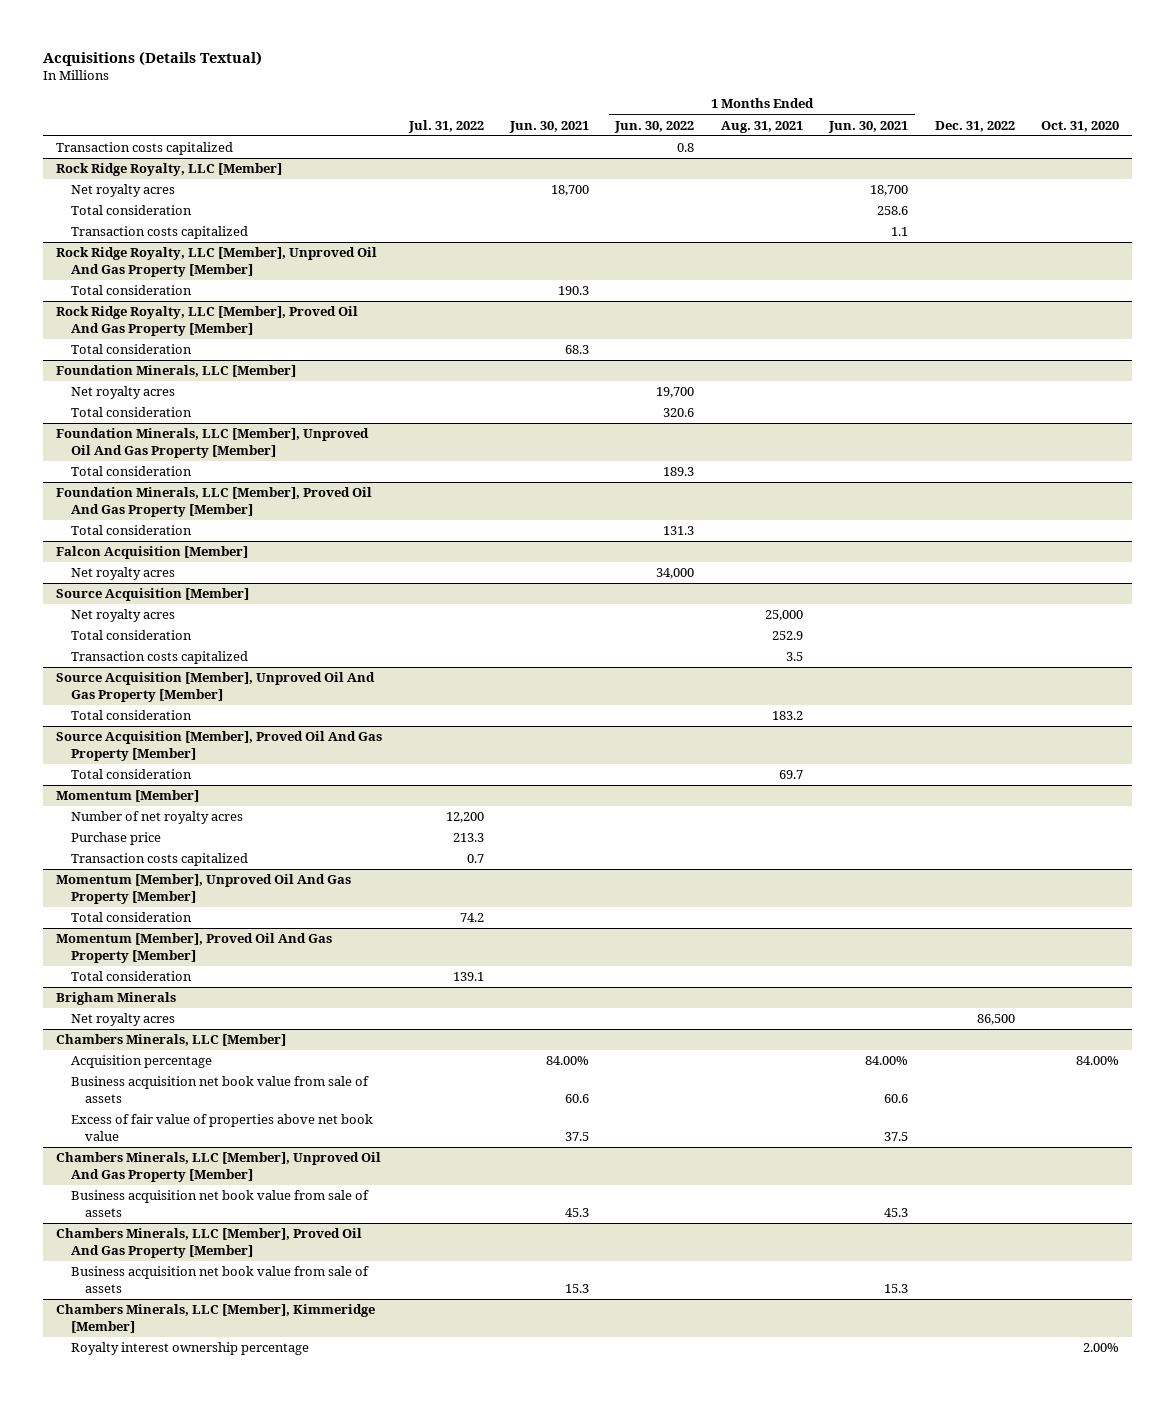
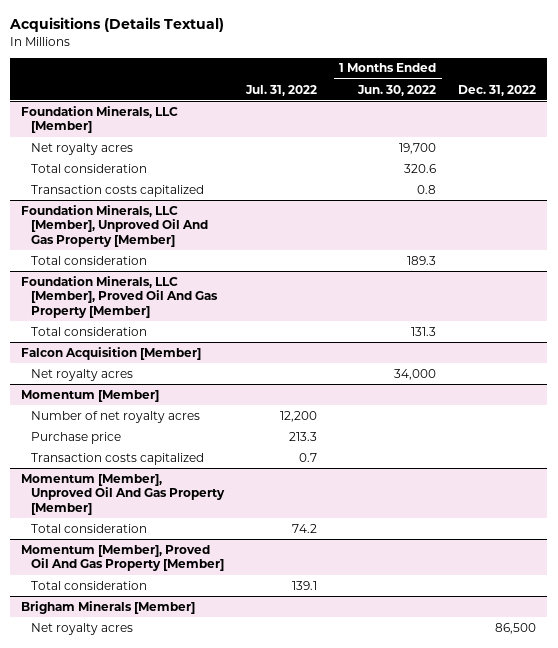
- | Jul. 31, 2022 | Jun. 30, 2021 | 1 Months Ended Jun. 30, 2022 | 1 Months Ended Aug. 31, 2021 | 1 Months Ended Jun. 30, 2021 | Dec. 31, 2022 | Oct. 31, 2020
+ | Jul. 31, 2022 | 1 Months Ended Jun. 30, 2022 | Dec. 31, 2022
- Transaction costs capitalized | | | 0.8 | | | |
- Rock Ridge Royalty, LLC [Member]
- Net royalty acres | | 18,700 | | | 18,700 | |
- Total consideration | | | | | 258.6 | |
- Transaction costs capitalized | | | | | 1.1 | |
- Rock Ridge Royalty, LLC [Member], Unproved Oil And Gas Property [Member]
- Total consideration | | 190.3 | | | | |
- Rock Ridge Royalty, LLC [Member], Proved Oil And Gas Property [Member]
- Total consideration | | 68.3 | | | | |
@ Foundation Minerals, LLC [Member]
+ Transaction costs capitalized | | 0.8 |
- Source Acquisition [Member]
- Net royalty acres | | | | 25,000 | | |
- Total consideration | | | | 252.9 | | |
- Transaction costs capitalized | | | | 3.5 | | |
- Source Acquisition [Member], Unproved Oil And Gas Property [Member]
- Total consideration | | | | 183.2 | | |
- Source Acquisition [Member], Proved Oil And Gas Property [Member]
- Total consideration | | | | 69.7 | | |
- Brigham Minerals
+ Brigham Minerals [Member]
- Chambers Minerals, LLC [Member]
- Acquisition percentage | | 84.00% | | | 84.00% | | 84.00%
- Business acquisition net book value from sale of assets | | 60.6 | | | 60.6 | |
- Excess of fair value of properties above net book value | | 37.5 | | | 37.5 | |
- Chambers Minerals, LLC [Member], Unproved Oil And Gas Property [Member]
- Business acquisition net book value from sale of assets | | 45.3 | | | 45.3 | |
- Chambers Minerals, LLC [Member], Proved Oil And Gas Property [Member]
- Business acquisition net book value from sale of assets | | 15.3 | | | 15.3 | |
- Chambers Minerals, LLC [Member], Kimmeridge [Member]
- Royalty interest ownership percentage | | | | | | | 2.00%

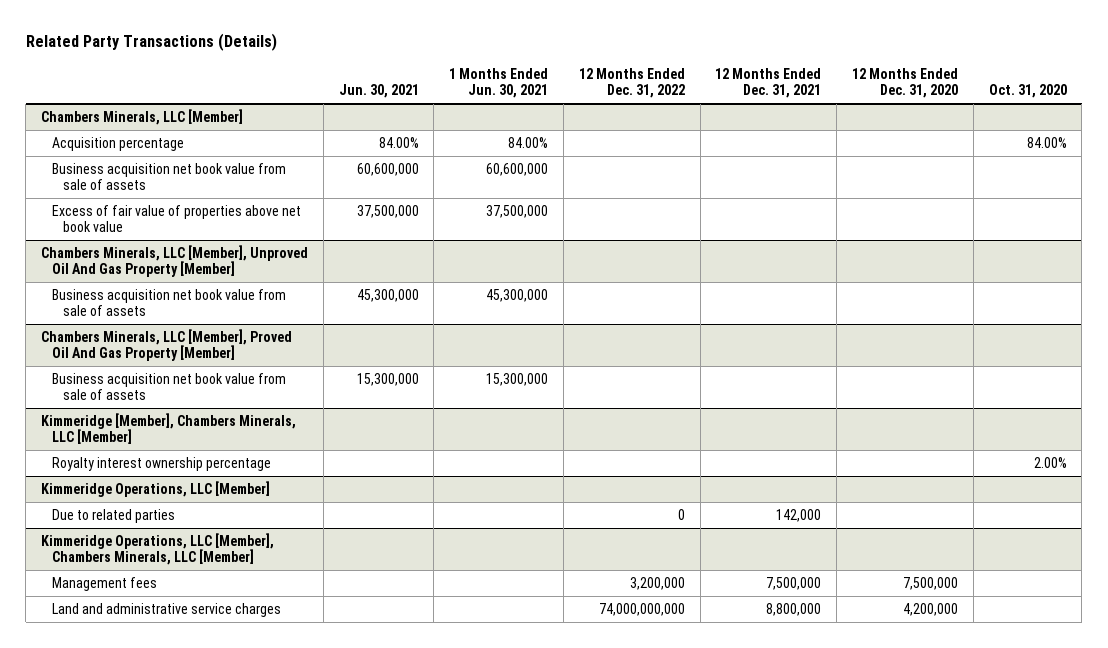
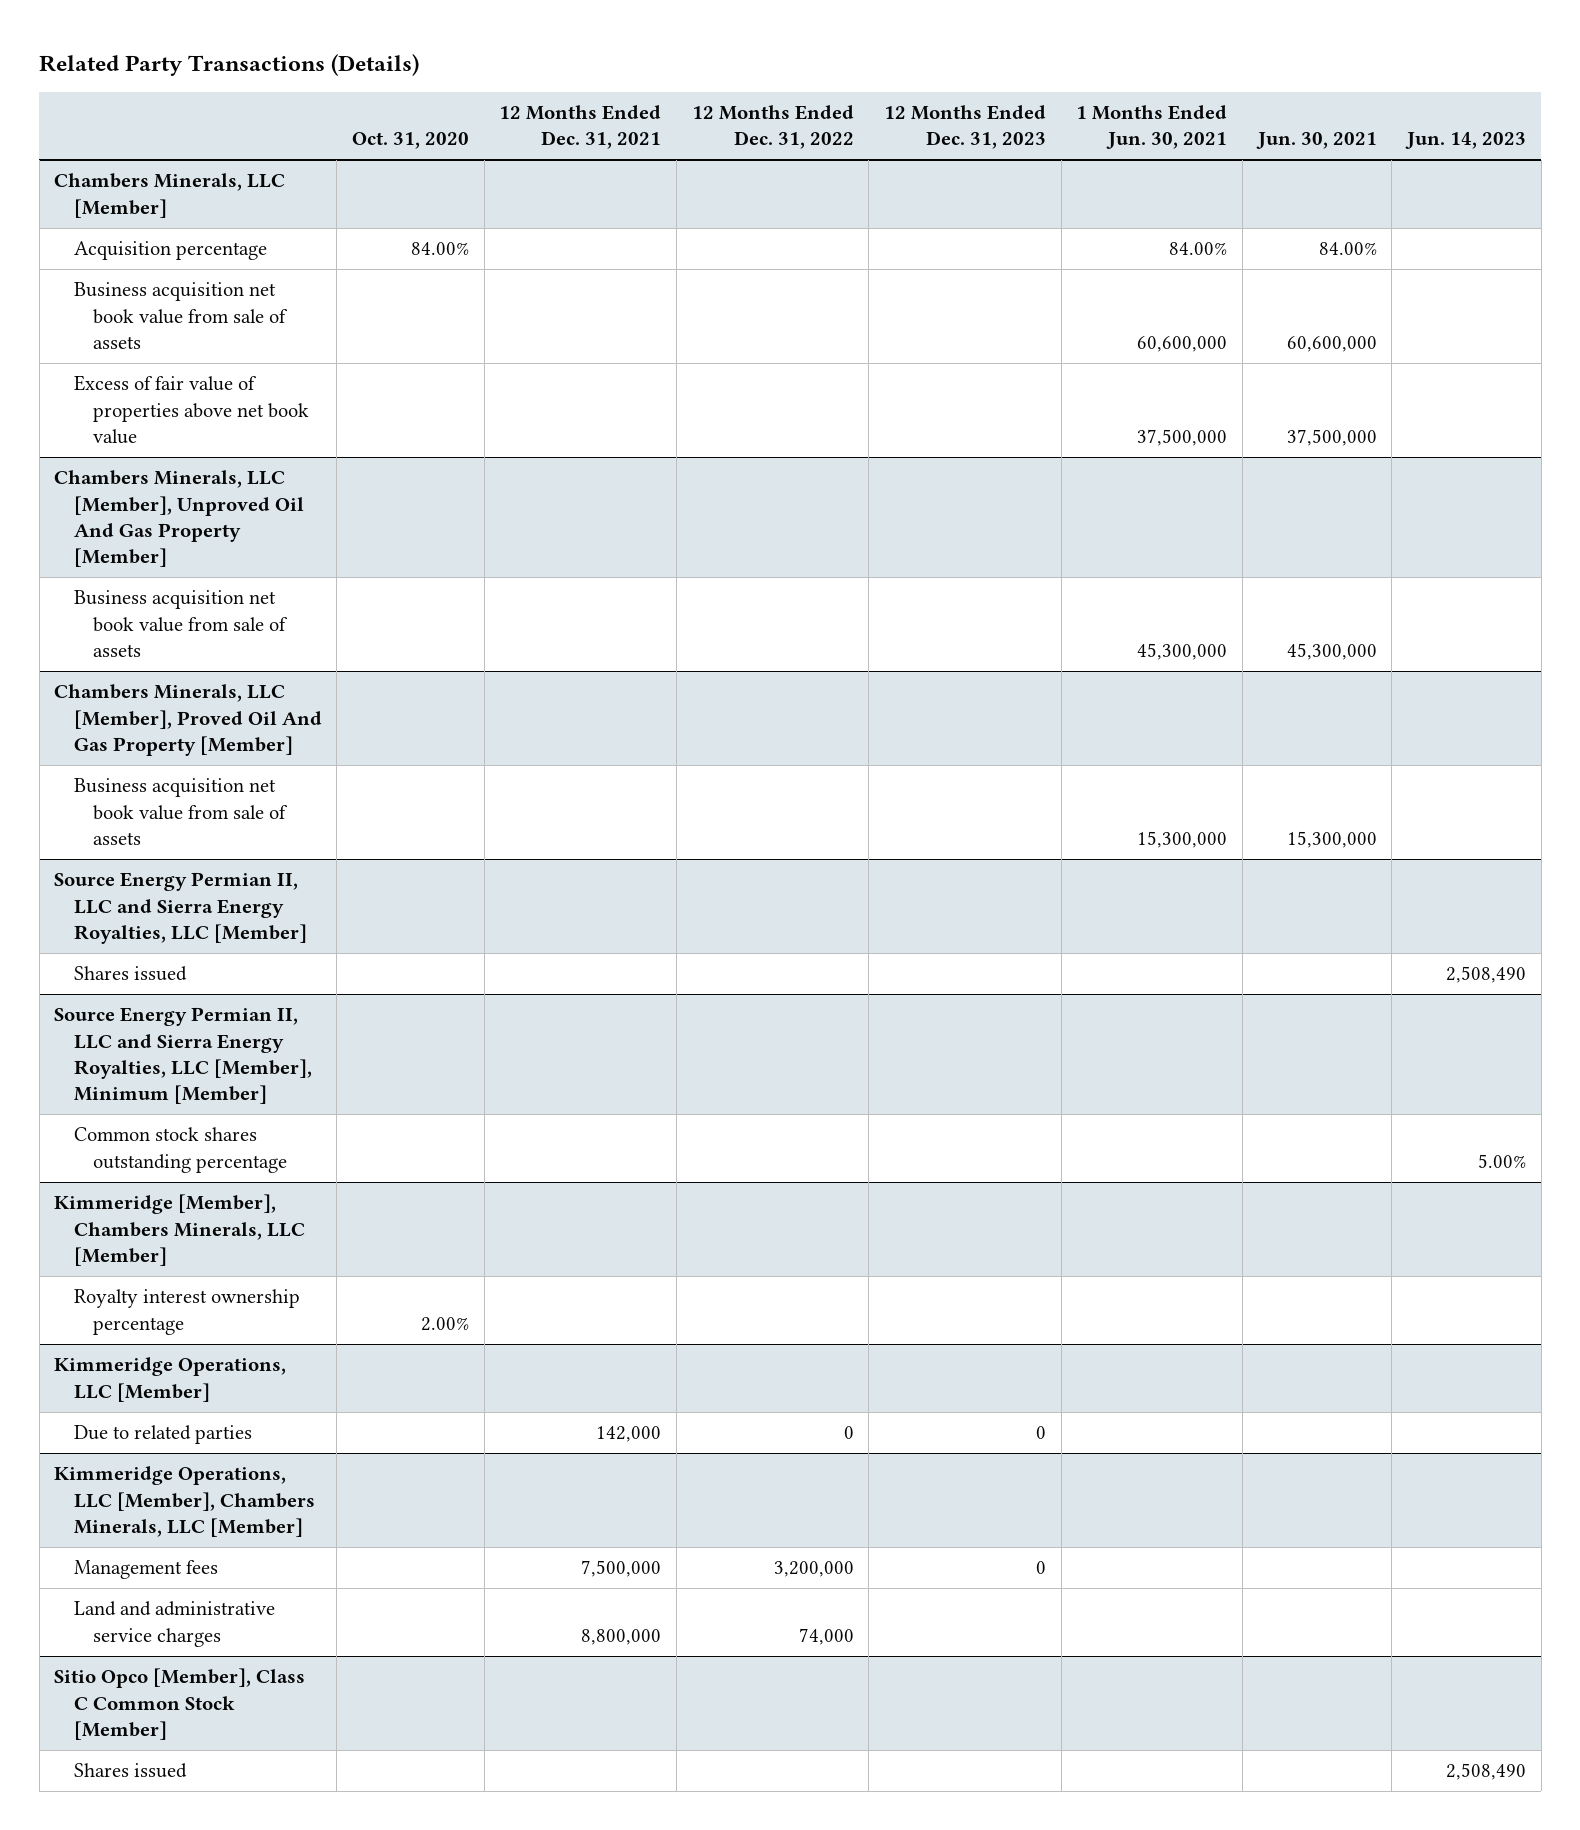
- | Jun. 30, 2021 | 1 Months Ended Jun. 30, 2021 | 12 Months Ended Dec. 31, 2022 | 12 Months Ended Dec. 31, 2021 | 12 Months Ended Dec. 31, 2020 | Oct. 31, 2020
+ | Oct. 31, 2020 | 12 Months Ended Dec. 31, 2021 | 12 Months Ended Dec. 31, 2022 | 12 Months Ended Dec. 31, 2023 | 1 Months Ended Jun. 30, 2021 | Jun. 30, 2021 | Jun. 14, 2023
+ Source Energy Permian II, LLC and Sierra Energy Royalties, LLC [Member]
+ Shares issued | | | | | | | 2,508,490
+ Source Energy Permian II, LLC and Sierra Energy Royalties, LLC [Member], Minimum [Member]
+ Common stock shares outstanding percentage | | | | | | | 5.00%
@ Kimmeridge Operations, LLC [Member], Chambers Minerals, LLC [Member]
- Land and administrative service charges | | | 74,000,000,000 | 8,800,000 | 4,200,000 |
+ Land and administrative service charges | | 8,800,000 | 74,000 | | | |
+ Sitio Opco [Member], Class C Common Stock [Member]
+ Shares issued | | | | | | | 2,508,490

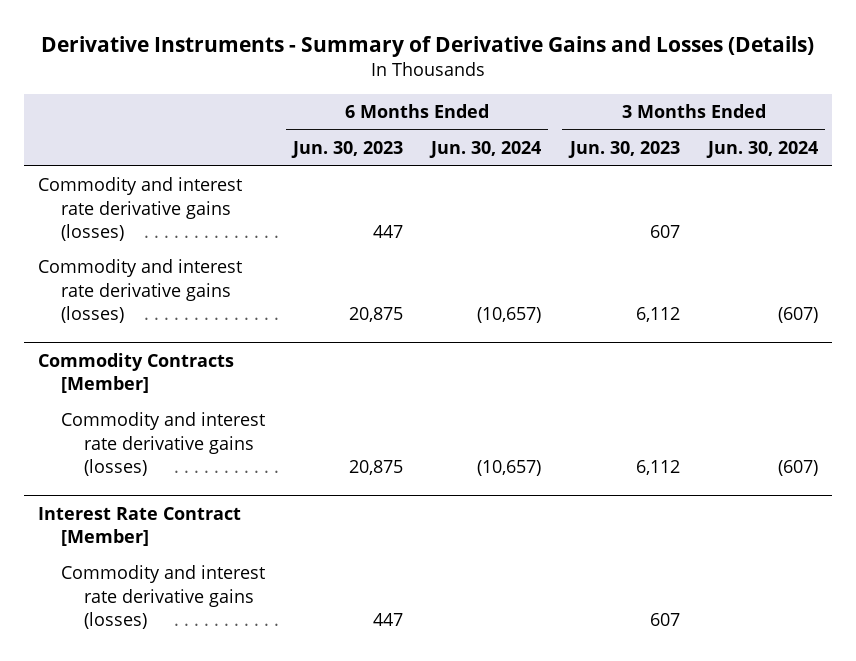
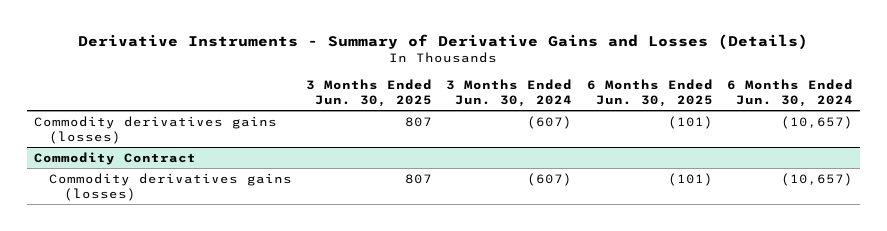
- | 6 Months Ended Jun. 30, 2023 | 6 Months Ended Jun. 30, 2024 | 3 Months Ended Jun. 30, 2023 | 3 Months Ended Jun. 30, 2024
+ | 3 Months Ended Jun. 30, 2025 | 3 Months Ended Jun. 30, 2024 | 6 Months Ended Jun. 30, 2025 | 6 Months Ended Jun. 30, 2024
- Commodity and interest rate derivative gains (losses) | 447 | | 607 |
- Commodity and interest rate derivative gains (losses) | 20,875 | (10,657) | 6,112 | (607)
- Commodity Contracts [Member]
- Commodity and interest rate derivative gains (losses) | 20,875 | (10,657) | 6,112 | (607)
- Interest Rate Contract [Member]
- Commodity and interest rate derivative gains (losses) | 447 | | 607 |
+ Commodity derivatives gains (losses) | 807 | (607) | (101) | (10,657)
+ Commodity Contract
+ Commodity derivatives gains (losses) | 807 | (607) | (101) | (10,657)

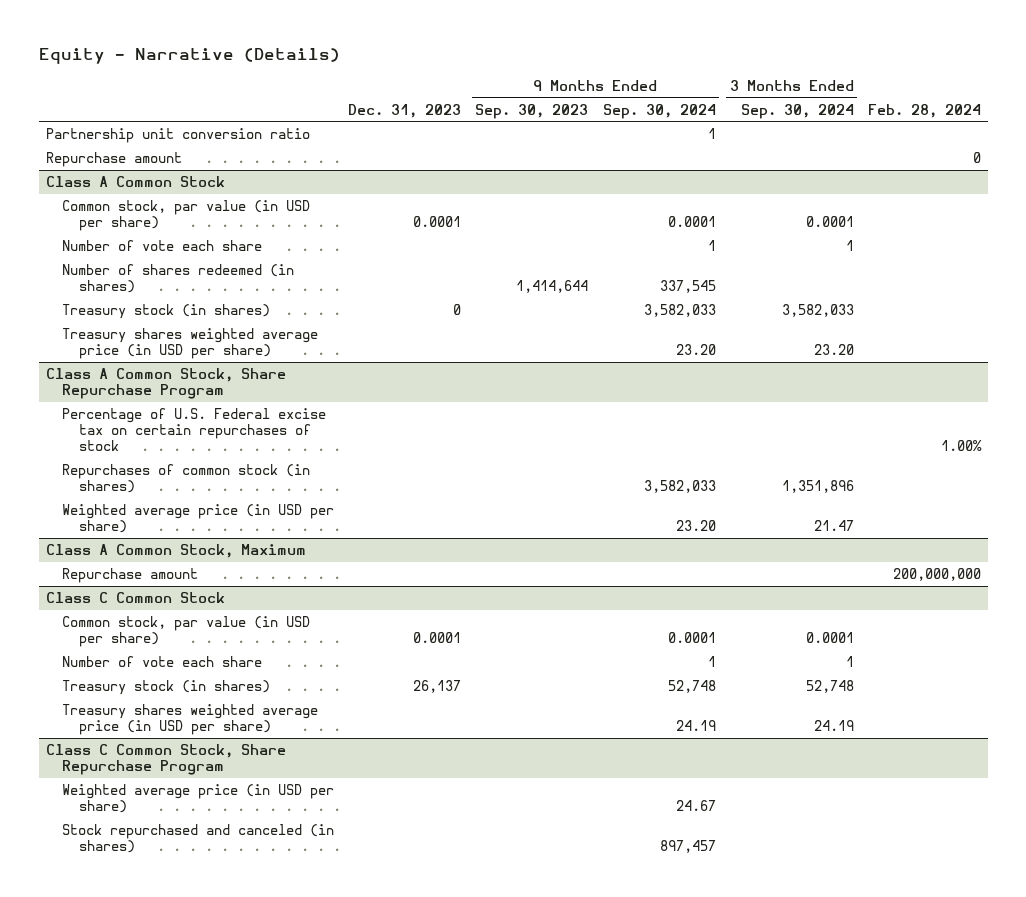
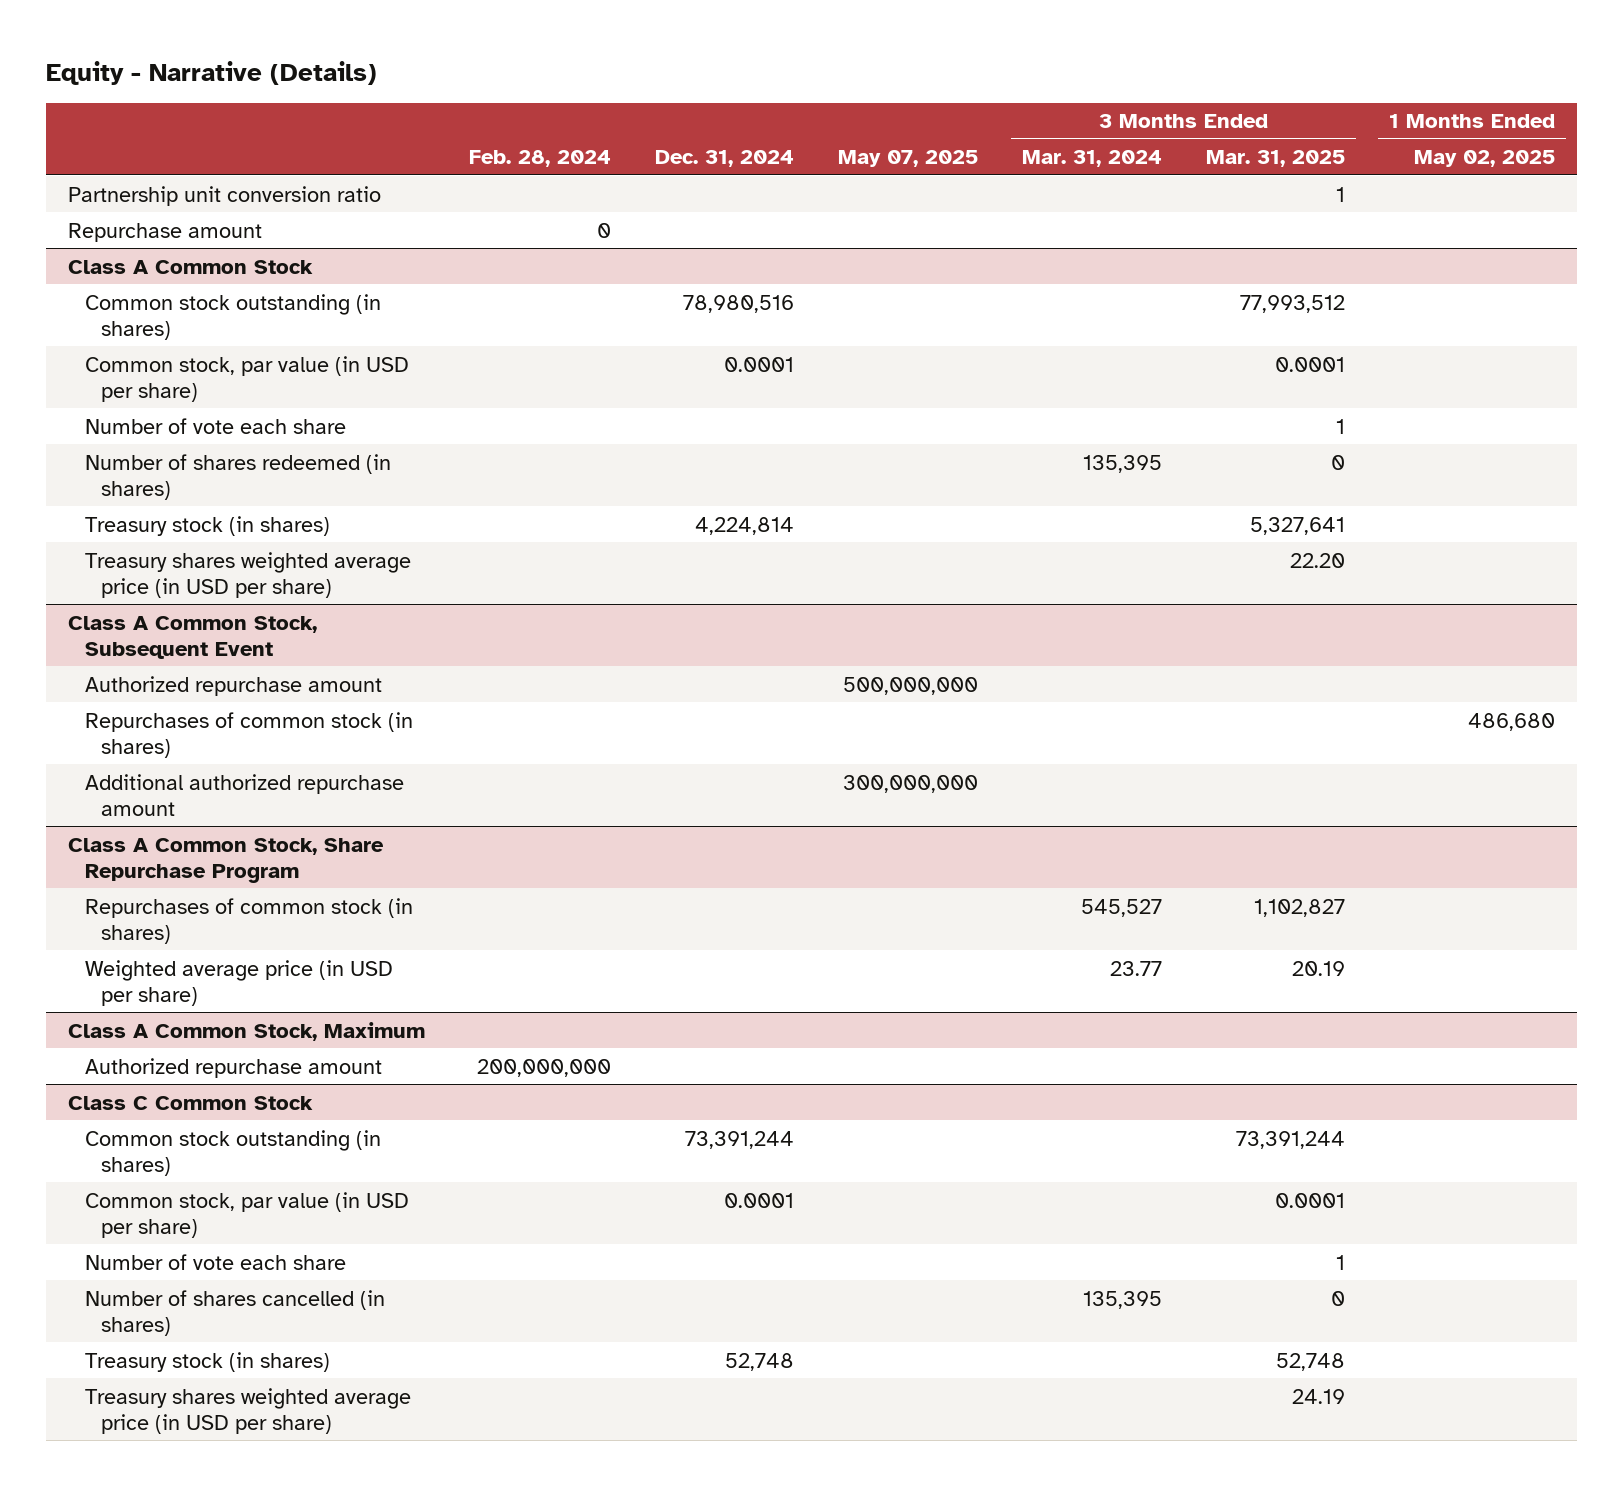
- | Dec. 31, 2023 | 9 Months Ended Sep. 30, 2023 | 9 Months Ended Sep. 30, 2024 | 3 Months Ended Sep. 30, 2024 | Feb. 28, 2024
+ | Feb. 28, 2024 | Dec. 31, 2024 | May 07, 2025 | 3 Months Ended Mar. 31, 2024 | 3 Months Ended Mar. 31, 2025 | 1 Months Ended May 02, 2025
@ Class A Common Stock
+ Common stock outstanding (in shares) | | 78,980,516 | | | 77,993,512 |
+ Class A Common Stock, Subsequent Event
+ Authorized repurchase amount | | | 500,000,000 | | |
+ Repurchases of common stock (in shares) | | | | | | 486,680
+ Additional authorized repurchase amount | | | 300,000,000 | | |
@ Class A Common Stock, Share Repurchase Program
- Percentage of U.S. Federal excise tax on certain repurchases of stock | | | | | 1.00%
@ Class A Common Stock, Maximum
- Repurchase amount | | | | | 200,000,000
+ Authorized repurchase amount | 200,000,000 | | | | |
@ Class C Common Stock
+ Common stock outstanding (in shares) | | 73,391,244 | | | 73,391,244 |
+ Number of shares cancelled (in shares) | | | | 135,395 | 0 |
- Class C Common Stock, Share Repurchase Program
- Weighted average price (in USD per share) | | | 24.67 | |
- Stock repurchased and canceled (in shares) | | | 897,457 | |

